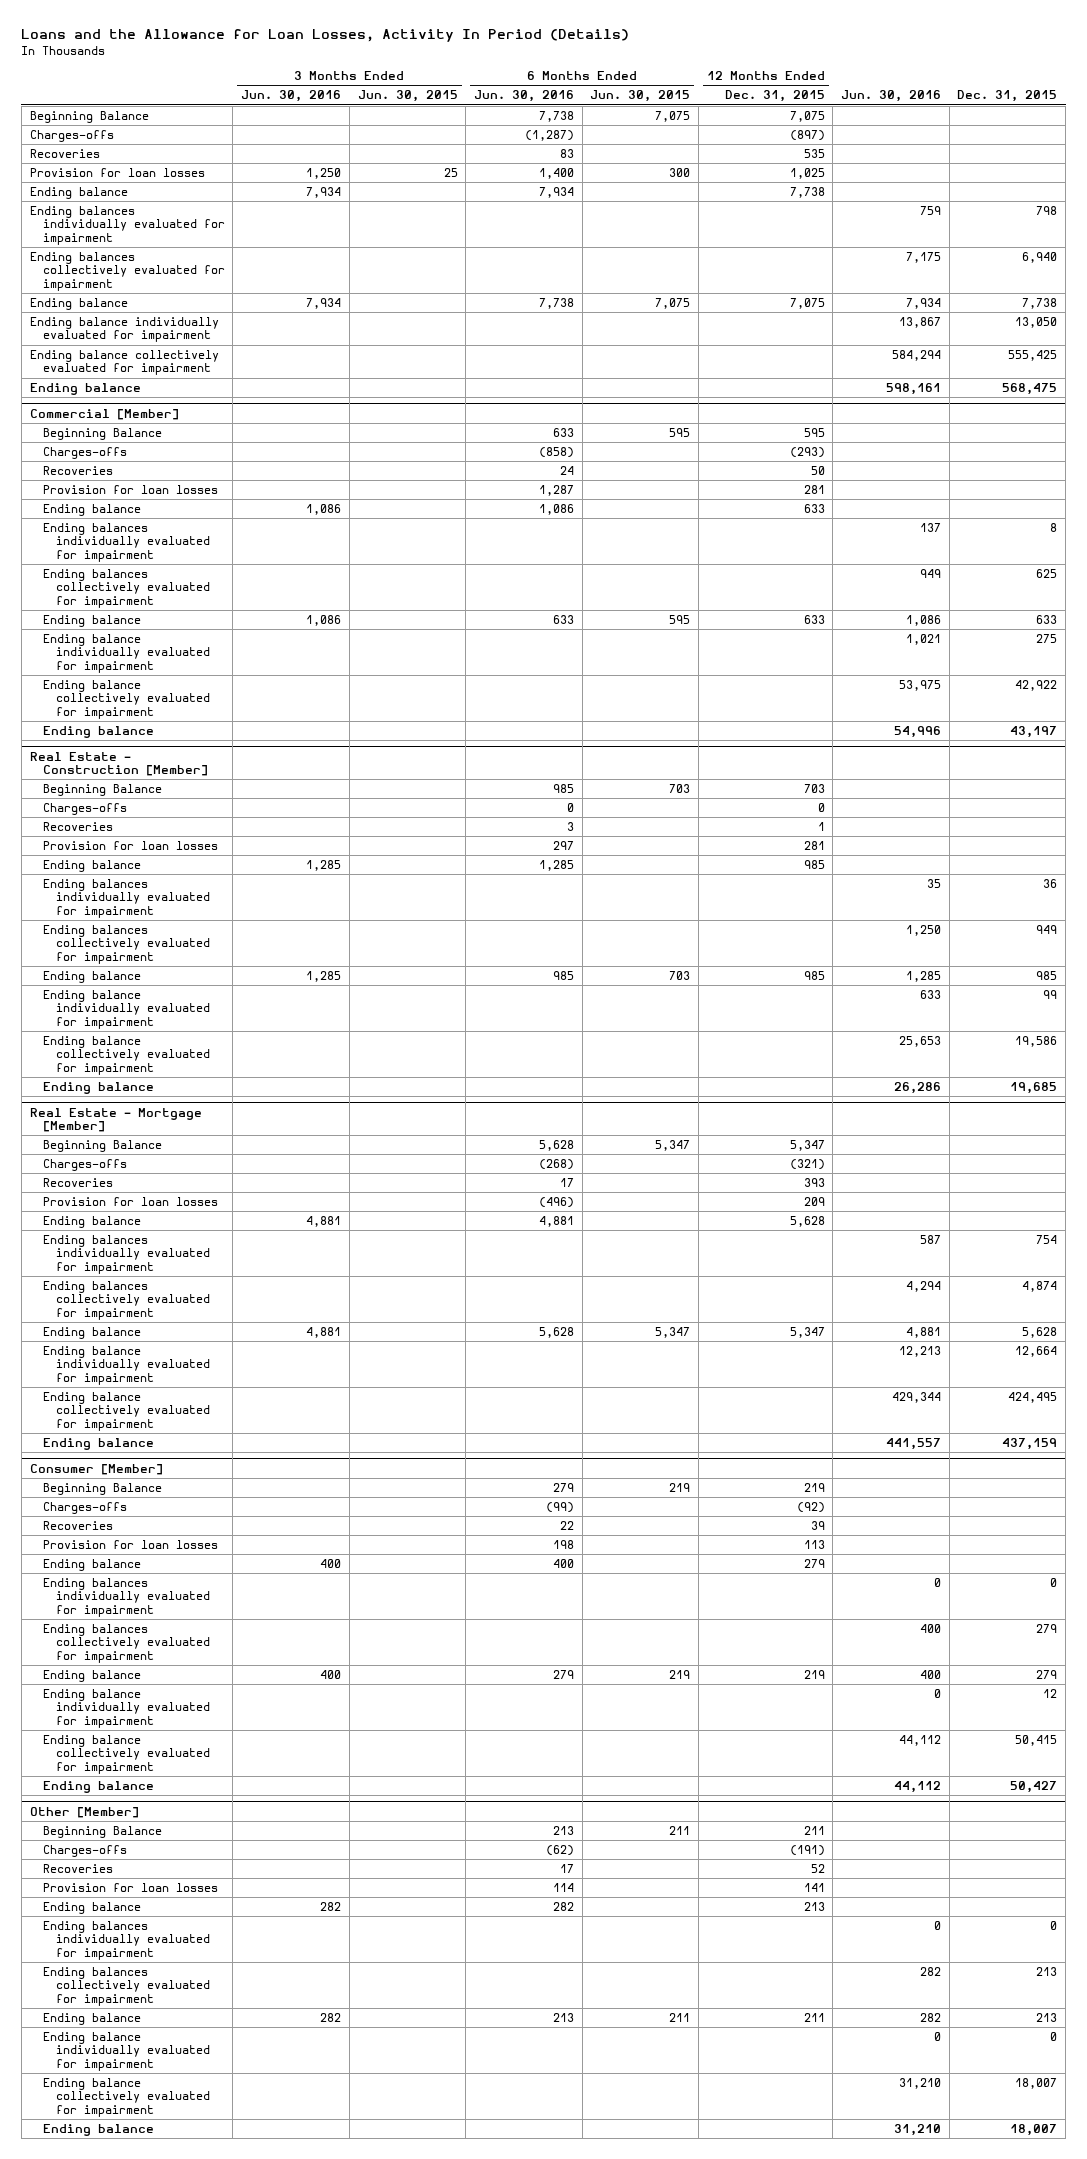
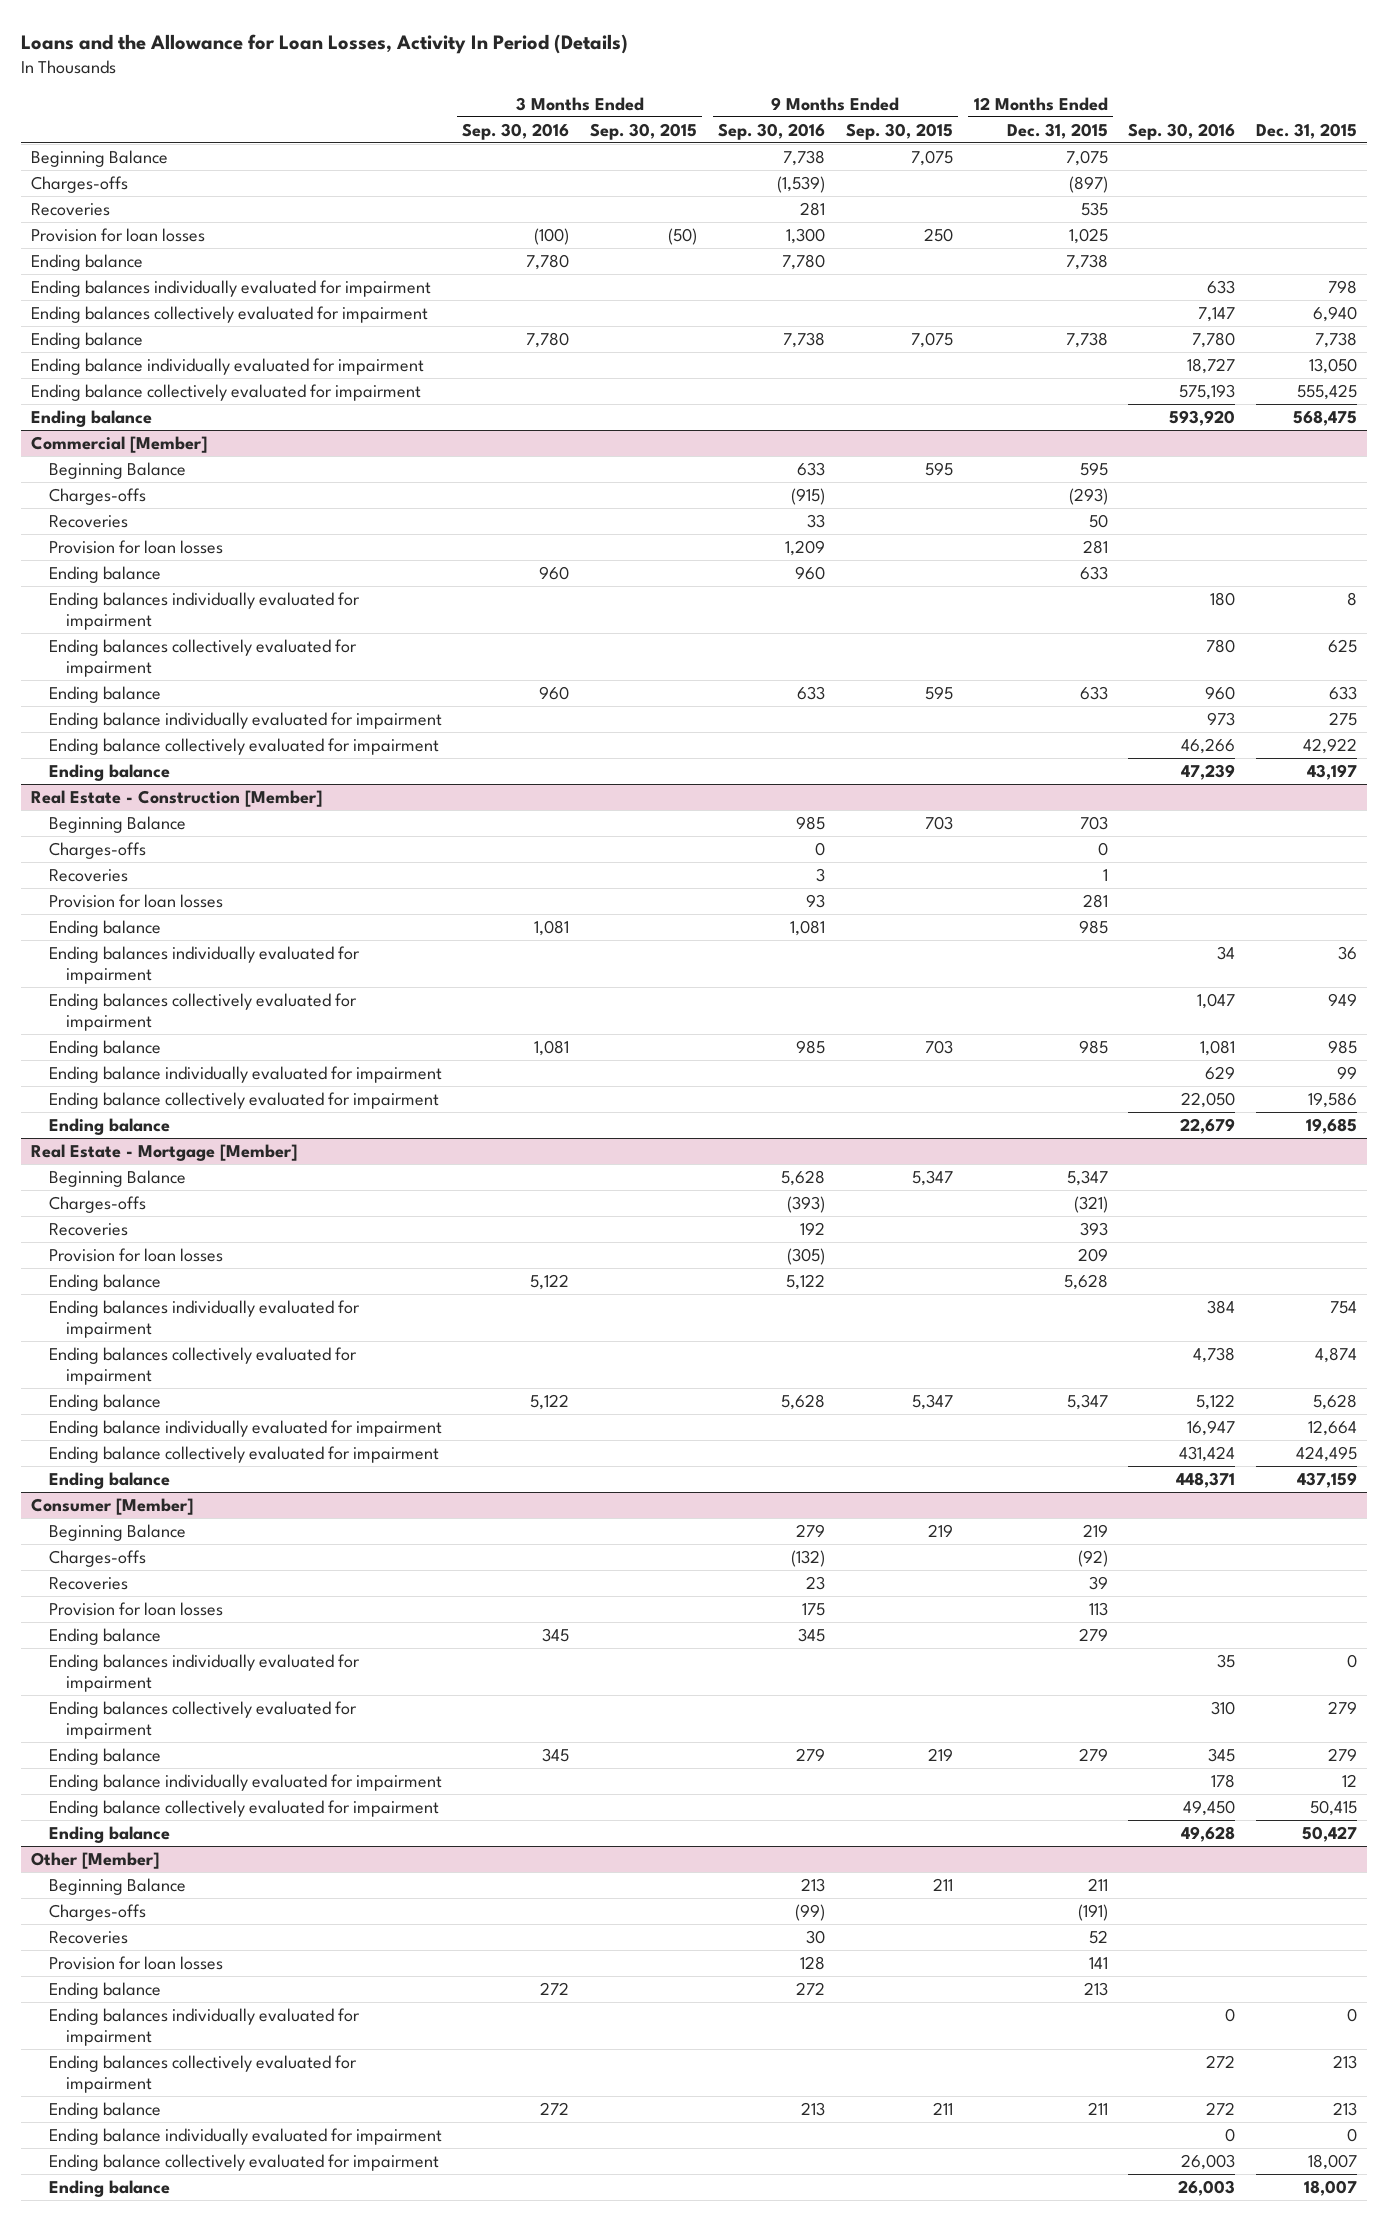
- | 3 Months Ended Jun. 30, 2016 | 3 Months Ended Jun. 30, 2015 | 6 Months Ended Jun. 30, 2016 | 6 Months Ended Jun. 30, 2015 | 12 Months Ended Dec. 31, 2015 | Jun. 30, 2016 | Dec. 31, 2015
+ | 3 Months Ended Sep. 30, 2016 | 3 Months Ended Sep. 30, 2015 | 9 Months Ended Sep. 30, 2016 | 9 Months Ended Sep. 30, 2015 | 12 Months Ended Dec. 31, 2015 | Sep. 30, 2016 | Dec. 31, 2015
- Ending balance | 7,934 | | 7,738 | 7,075 | 7,075 | 7,934 | 7,738
+ Ending balance | 7,780 | | 7,738 | 7,075 | 7,738 | 7,780 | 7,738
@ Consumer [Member]
- Ending balance | 400 | | 279 | 219 | 219 | 400 | 279
+ Ending balance | 345 | | 279 | 219 | 279 | 345 | 279

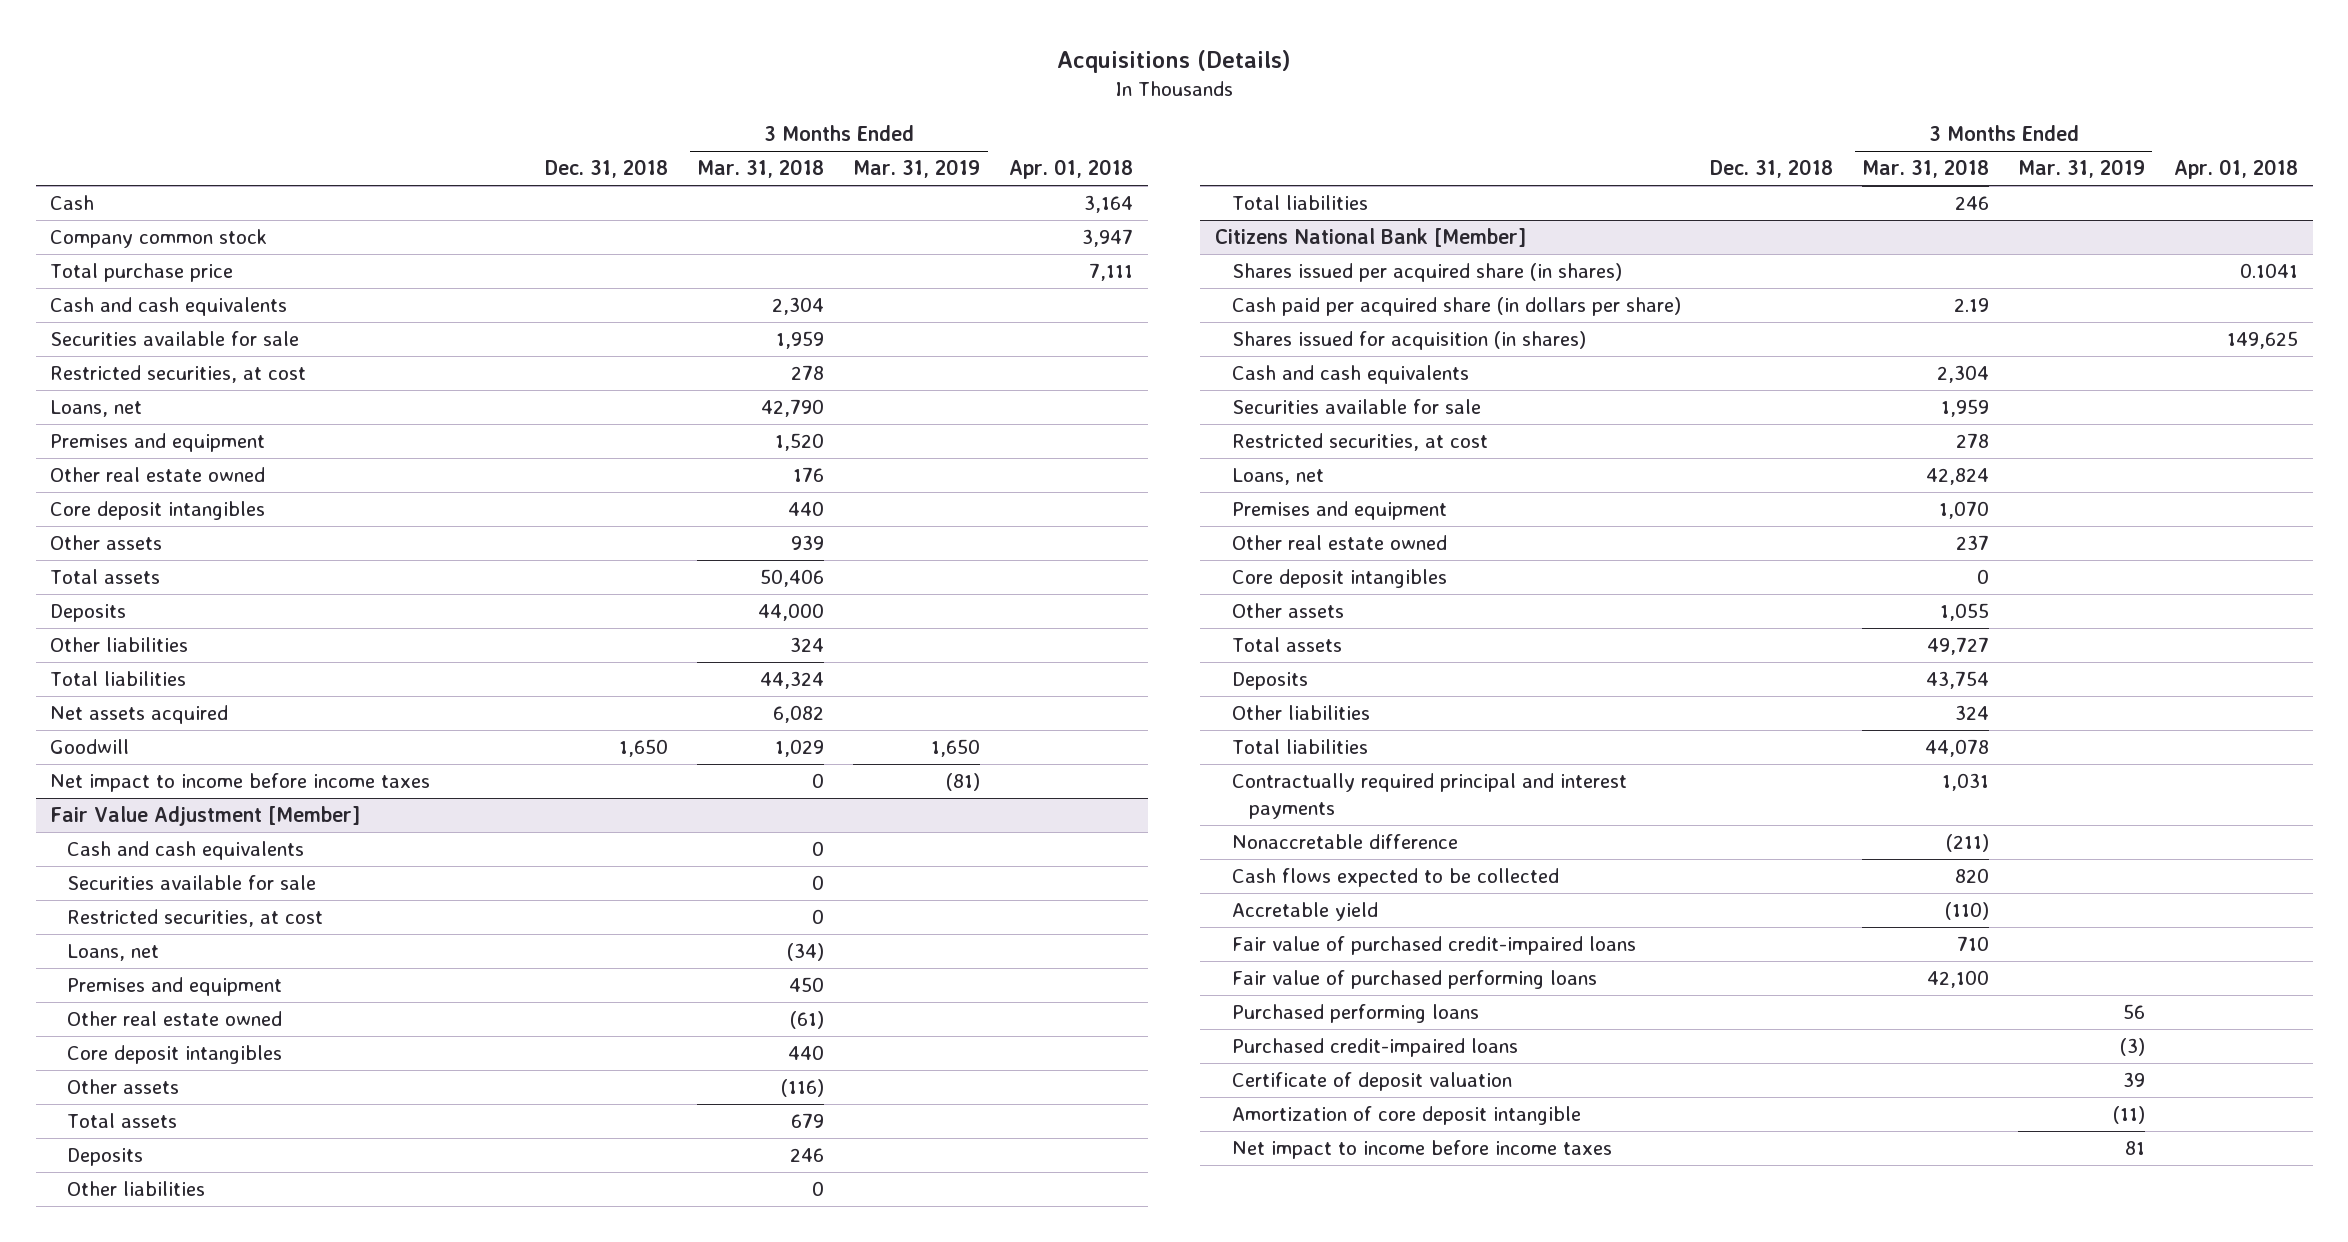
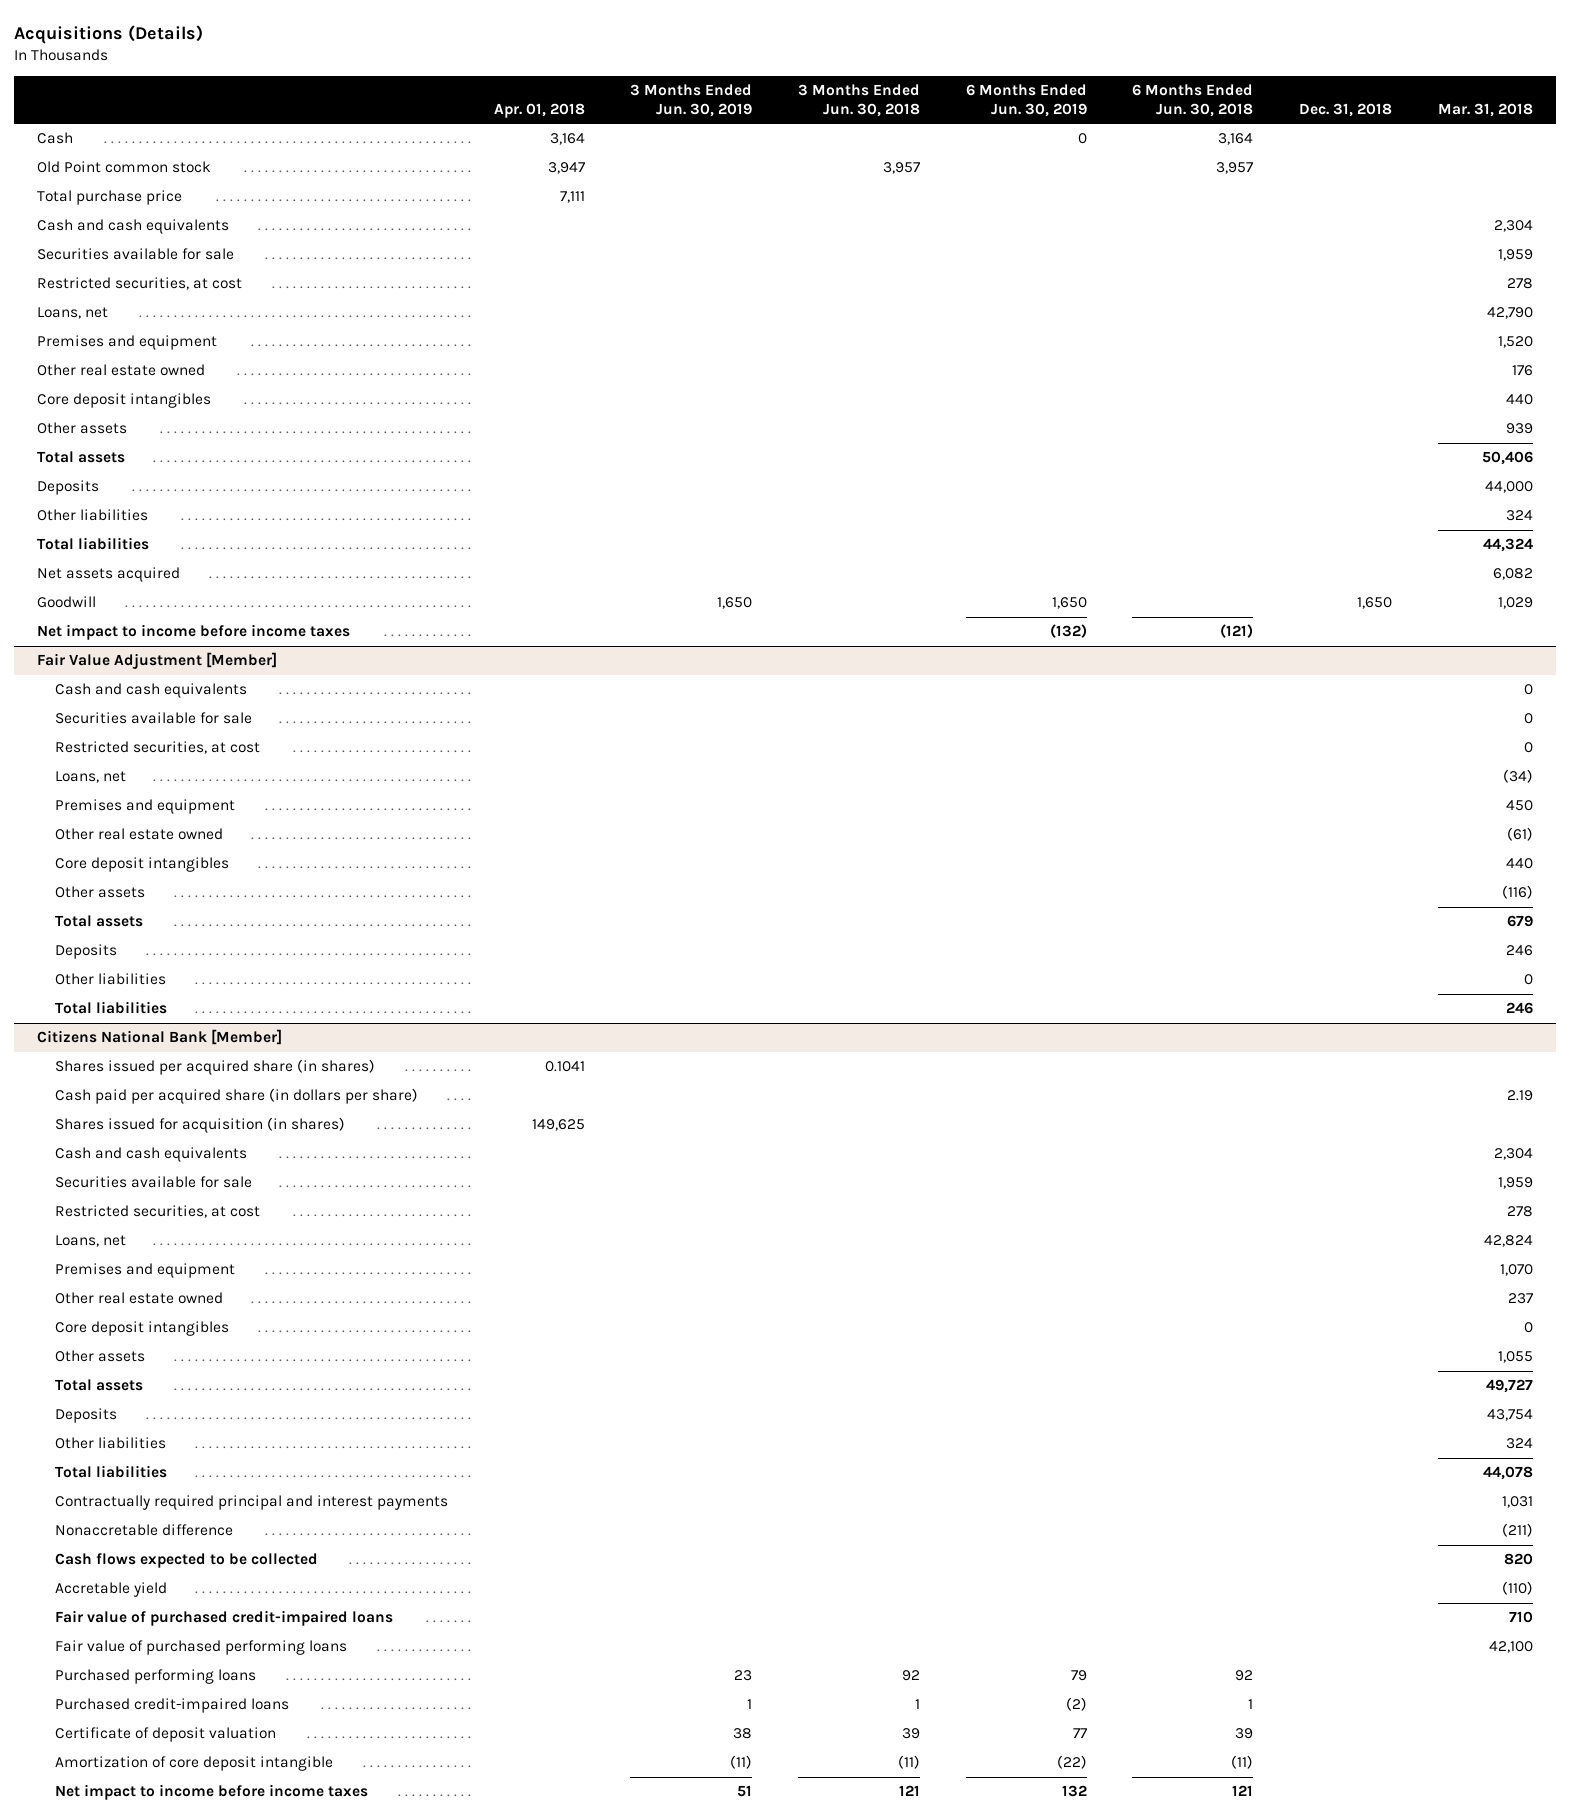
- | Dec. 31, 2018 | 3 Months Ended Mar. 31, 2018 | 3 Months Ended Mar. 31, 2019 | Apr. 01, 2018
+ | Apr. 01, 2018 | 3 Months Ended Jun. 30, 2019 | 3 Months Ended Jun. 30, 2018 | 6 Months Ended Jun. 30, 2019 | 6 Months Ended Jun. 30, 2018 | Dec. 31, 2018 | Mar. 31, 2018
- Company common stock | | | | 3,947
+ Old Point common stock | 3,947 | | 3,957 | | 3,957 | |

